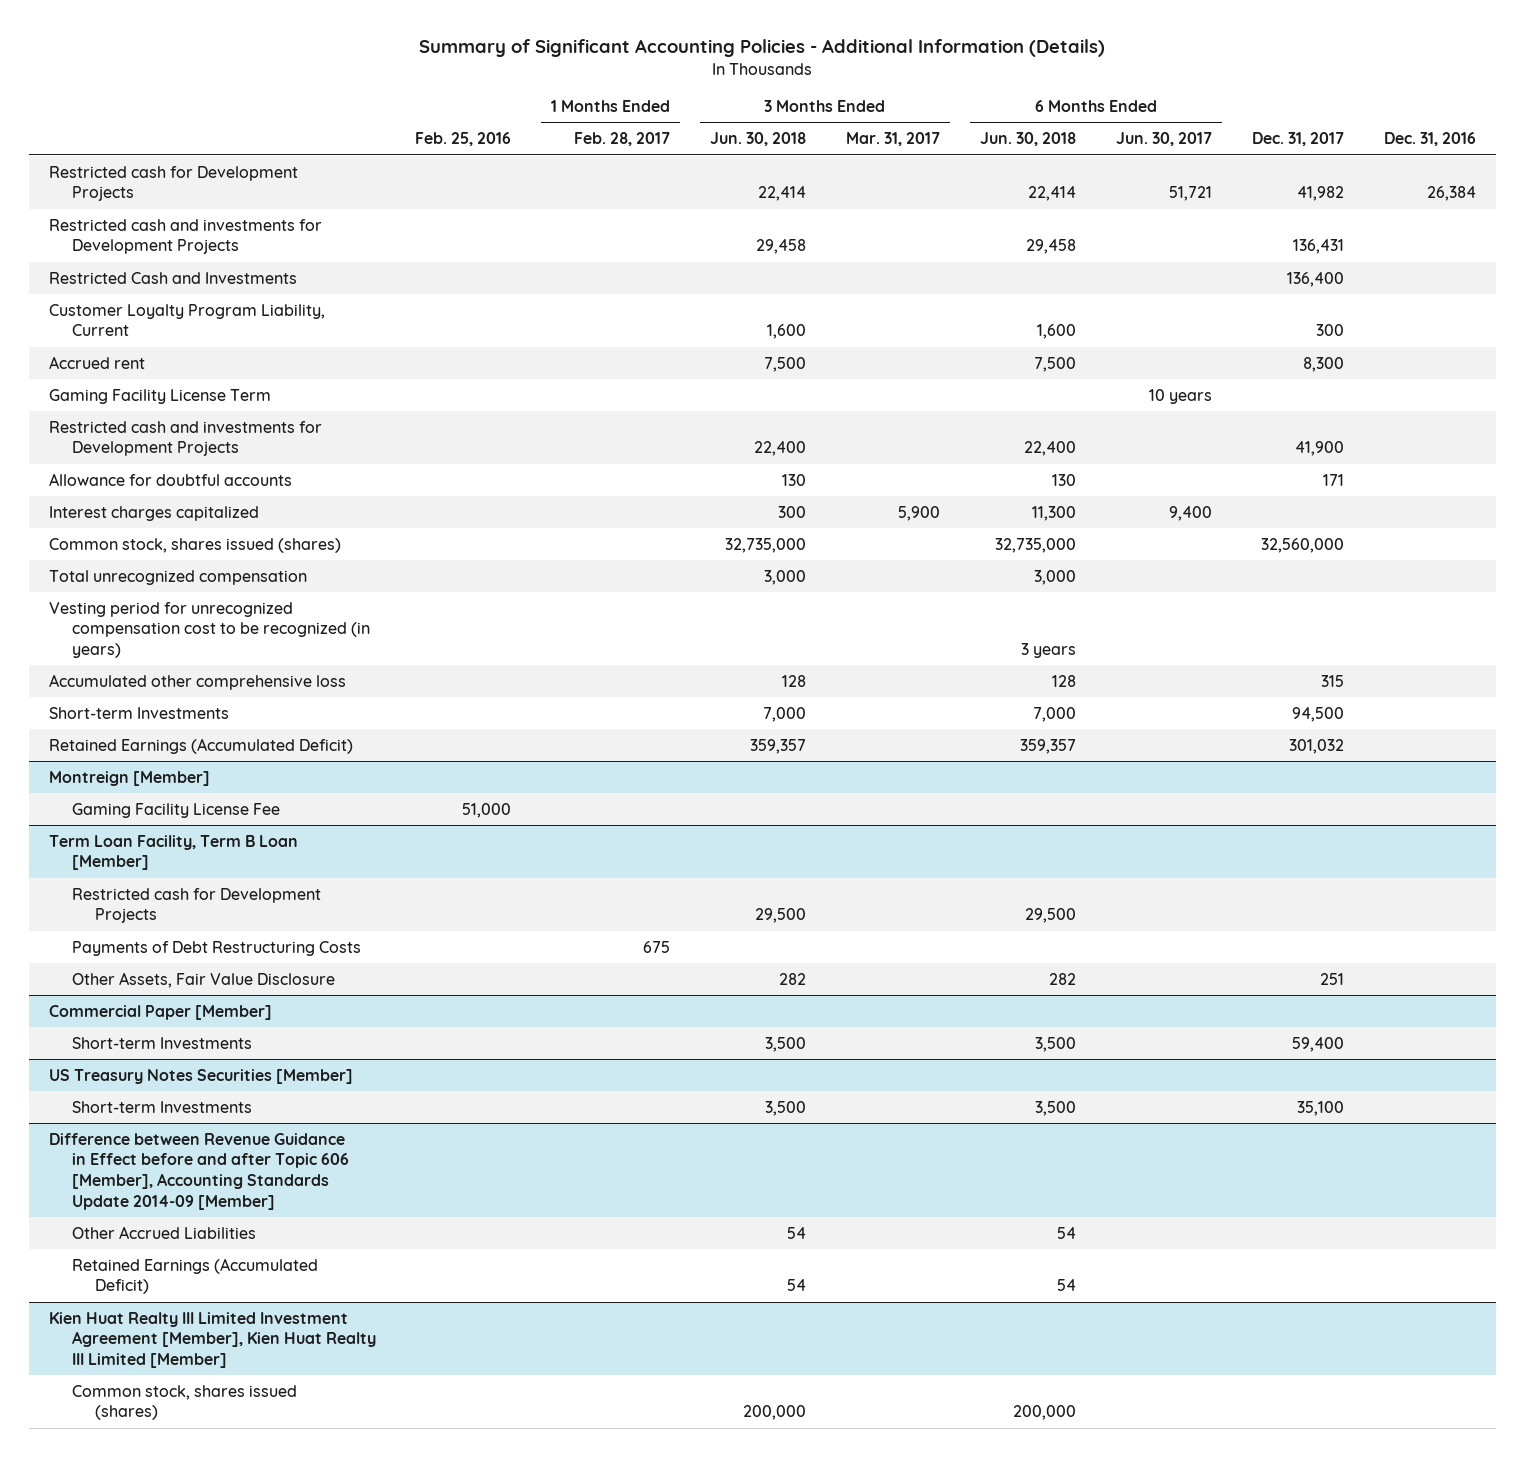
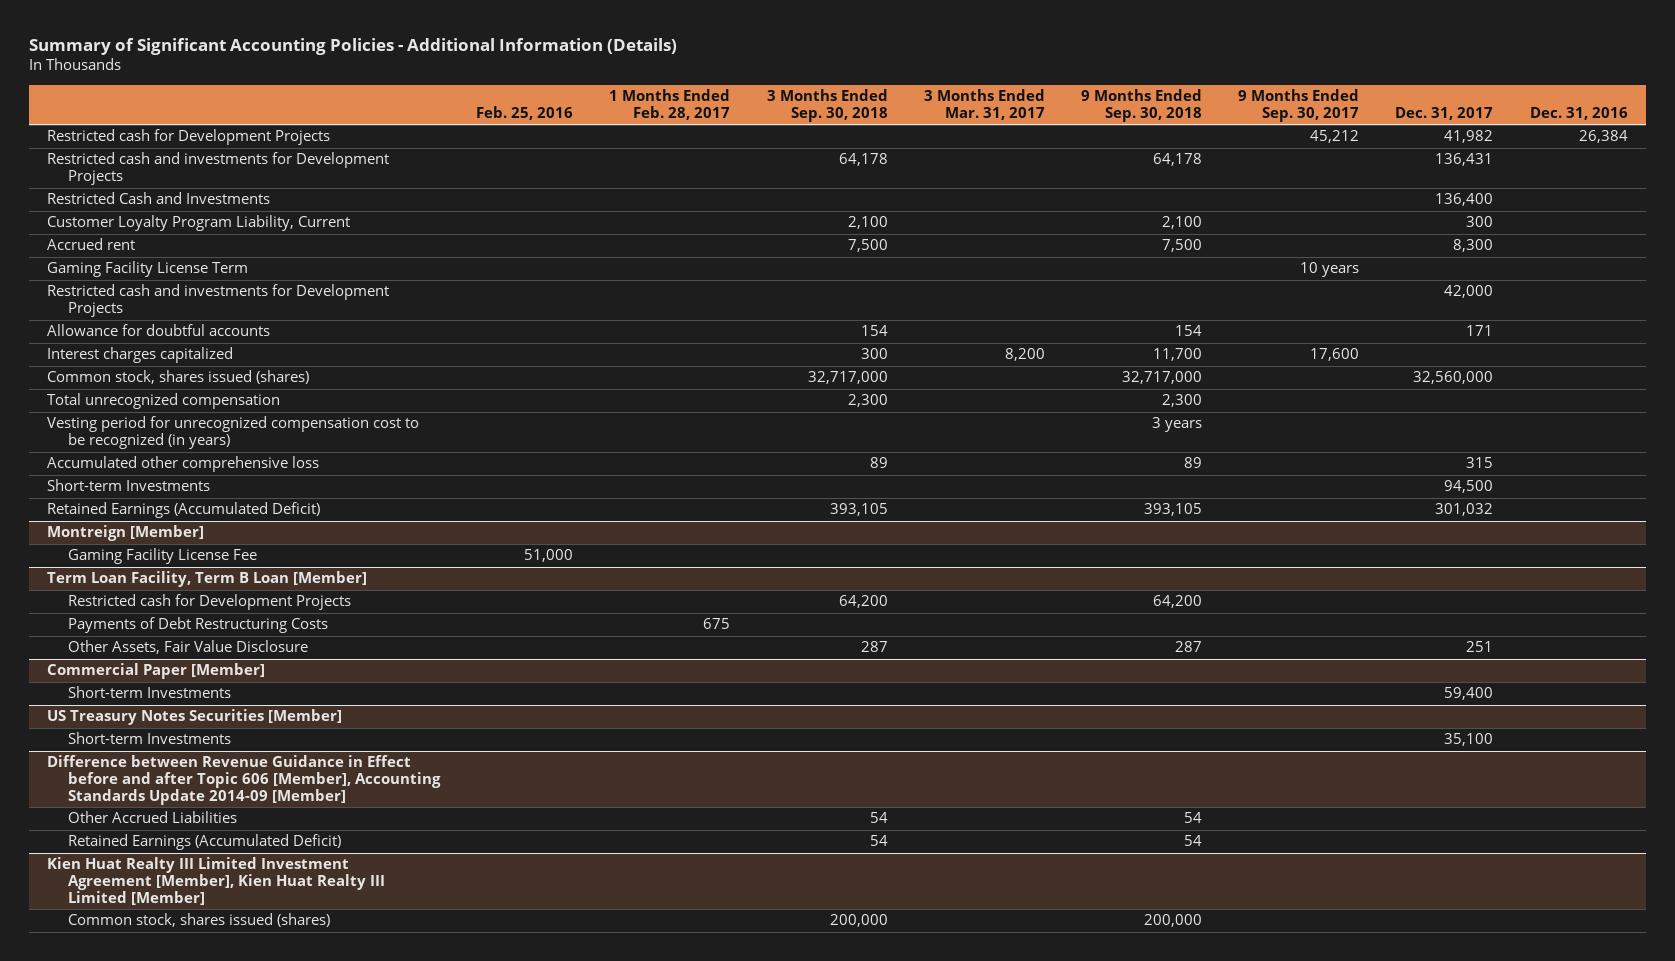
- | Feb. 25, 2016 | 1 Months Ended Feb. 28, 2017 | 3 Months Ended Jun. 30, 2018 | 3 Months Ended Mar. 31, 2017 | 6 Months Ended Jun. 30, 2018 | 6 Months Ended Jun. 30, 2017 | Dec. 31, 2017 | Dec. 31, 2016
+ | Feb. 25, 2016 | 1 Months Ended Feb. 28, 2017 | 3 Months Ended Sep. 30, 2018 | 3 Months Ended Mar. 31, 2017 | 9 Months Ended Sep. 30, 2018 | 9 Months Ended Sep. 30, 2017 | Dec. 31, 2017 | Dec. 31, 2016
- Restricted cash and investments for Development Projects | | | 22,400 | | 22,400 | | 41,900 |
+ Restricted cash and investments for Development Projects | | | | | | | 42,000 |
- Interest charges capitalized | | | 300 | 5,900 | 11,300 | 9,400 | |
+ Interest charges capitalized | | | 300 | 8,200 | 11,700 | 17,600 | |

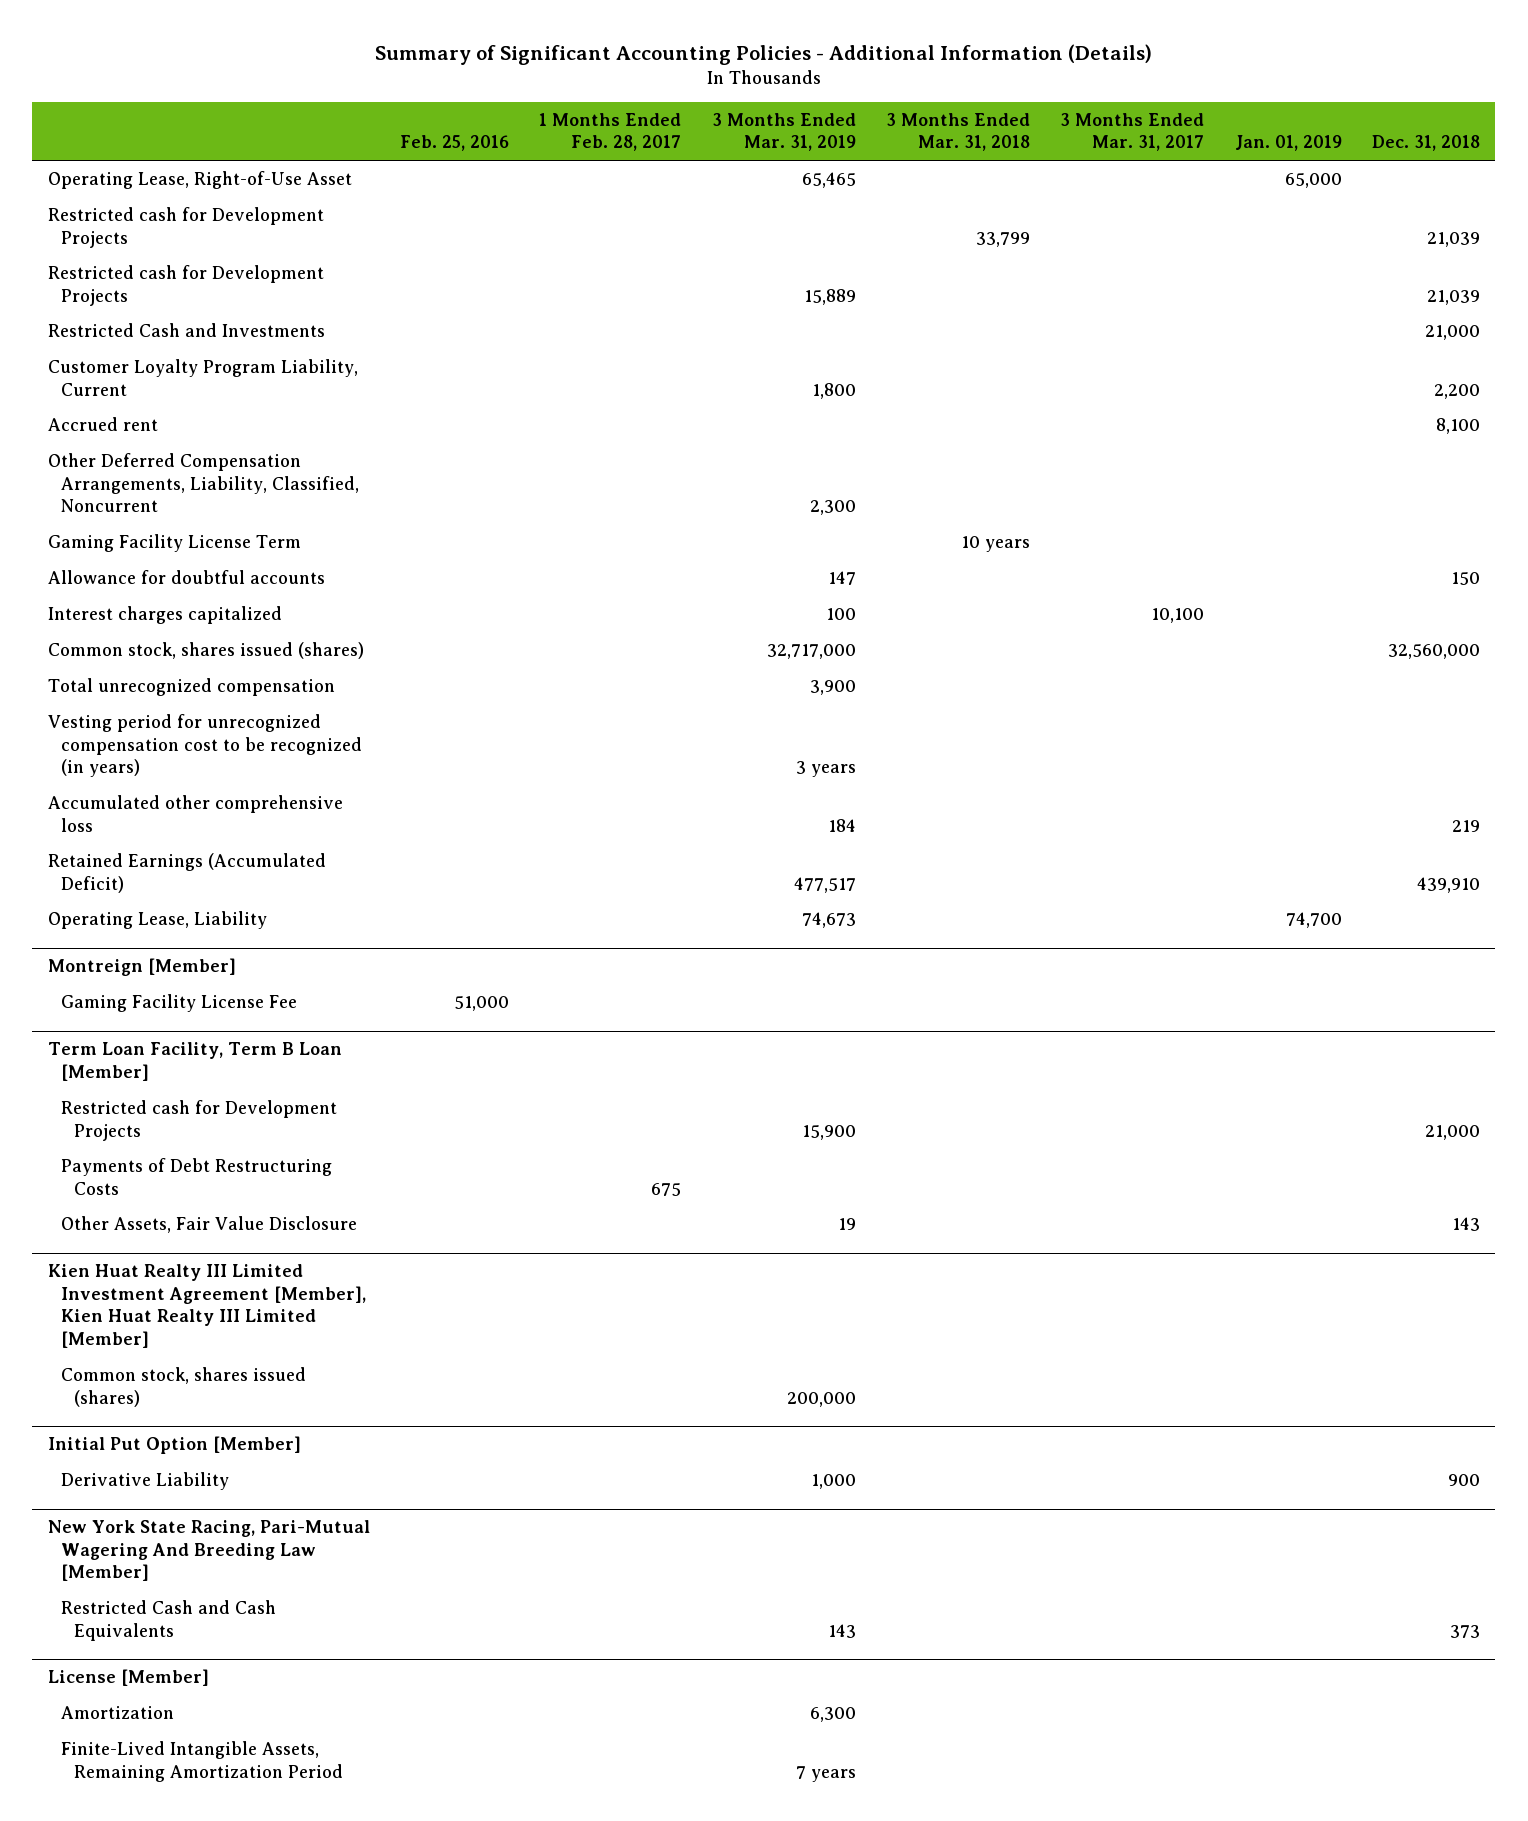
- | Feb. 25, 2016 | 1 Months Ended Feb. 28, 2017 | 3 Months Ended Sep. 30, 2018 | 3 Months Ended Mar. 31, 2017 | 9 Months Ended Sep. 30, 2018 | 9 Months Ended Sep. 30, 2017 | Dec. 31, 2017 | Dec. 31, 2016
+ | Feb. 25, 2016 | 1 Months Ended Feb. 28, 2017 | 3 Months Ended Mar. 31, 2019 | 3 Months Ended Mar. 31, 2018 | 3 Months Ended Mar. 31, 2017 | Jan. 01, 2019 | Dec. 31, 2018
+ Operating Lease, Right-of-Use Asset | | | 65,465 | | | 65,000 |
- Restricted cash and investments for Development Projects | | | 64,178 | | 64,178 | | 136,431 |
+ Restricted cash for Development Projects | | | 15,889 | | | | 21,039
+ Other Deferred Compensation Arrangements, Liability, Classified, Noncurrent | | | 2,300 | | | |
- Restricted cash and investments for Development Projects | | | | | | | 42,000 |
- Interest charges capitalized | | | 300 | 8,200 | 11,700 | 17,600 | |
+ Interest charges capitalized | | | 100 | | 10,100 | |
- Short-term Investments | | | | | | | 94,500 |
+ Operating Lease, Liability | | | 74,673 | | | 74,700 |
- Commercial Paper [Member]
- Short-term Investments | | | | | | | 59,400 |
- US Treasury Notes Securities [Member]
- Short-term Investments | | | | | | | 35,100 |
- Difference between Revenue Guidance in Effect before and after Topic 606 [Member], Accounting Standards Update 2014-09 [Member]
- Other Accrued Liabilities | | | 54 | | 54 | | |
- Retained Earnings (Accumulated Deficit) | | | 54 | | 54 | | |
+ Initial Put Option [Member]
+ Derivative Liability | | | 1,000 | | | | 900
+ New York State Racing, Pari-Mutual Wagering And Breeding Law [Member]
+ Restricted Cash and Cash Equivalents | | | 143 | | | | 373
+ License [Member]
+ Amortization | | | 6,300 | | | |
+ Finite-Lived Intangible Assets, Remaining Amortization Period | | | 7 years | | | |

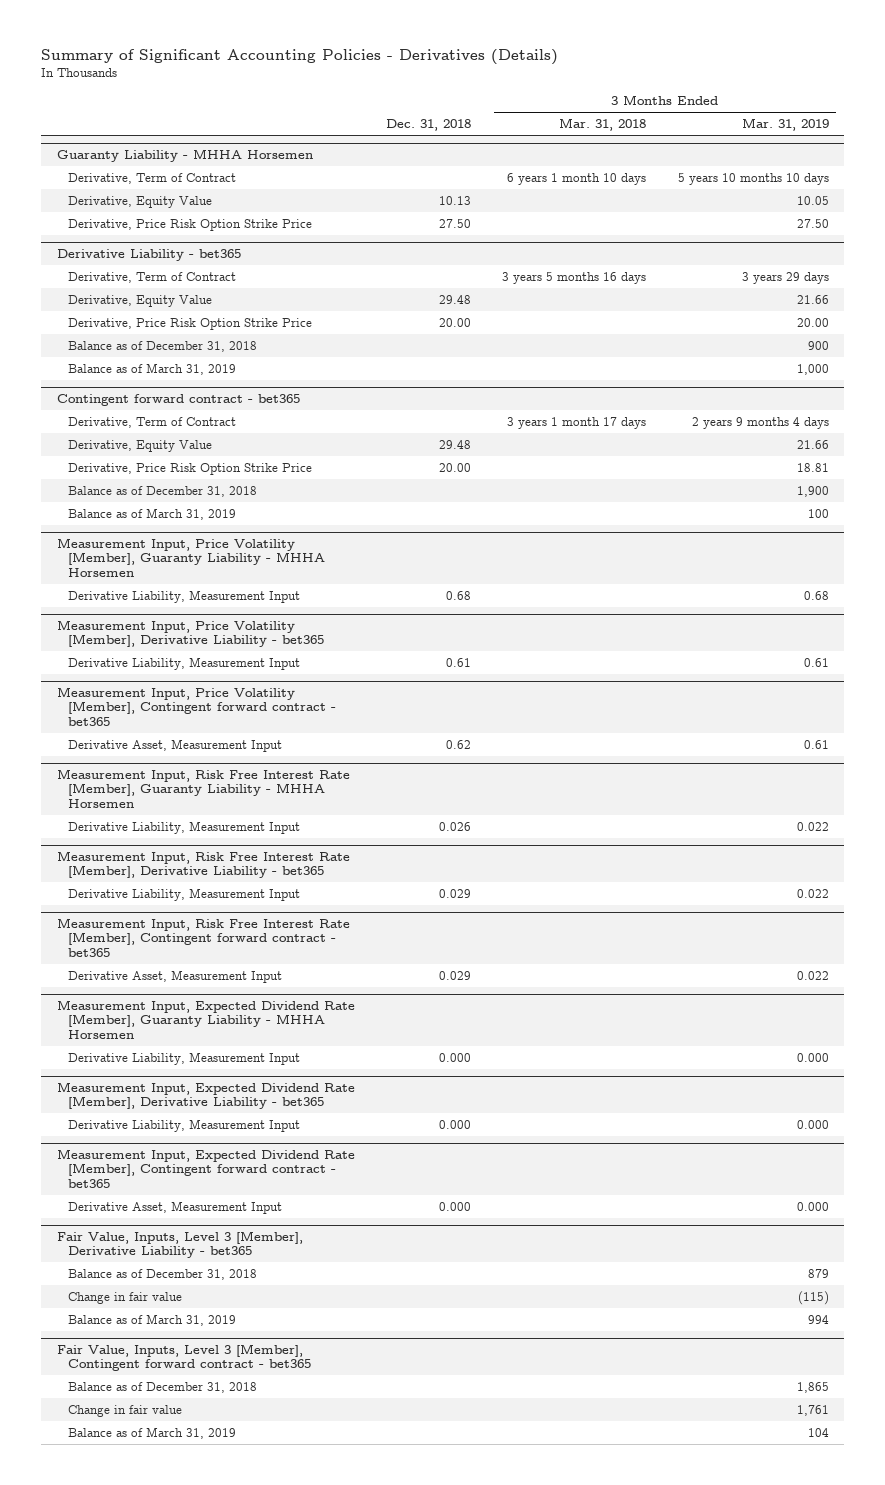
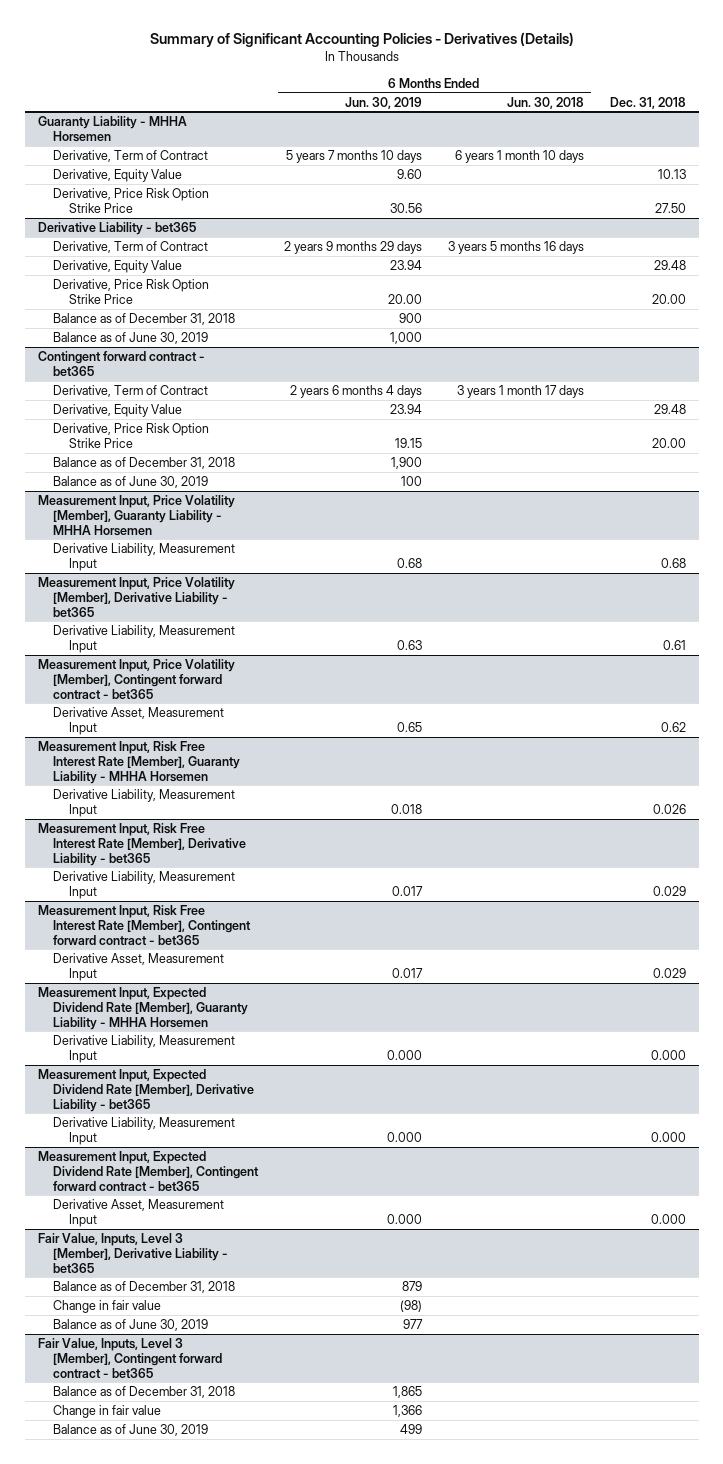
- | Dec. 31, 2018 | 3 Months Ended Mar. 31, 2018 | 3 Months Ended Mar. 31, 2019
+ | 6 Months Ended Jun. 30, 2019 | 6 Months Ended Jun. 30, 2018 | Dec. 31, 2018
@ Derivative Liability - bet365
- Balance as of March 31, 2019 | | | 1,000
+ Balance as of June 30, 2019 | 1,000 | |
@ Contingent forward contract - bet365
- Balance as of March 31, 2019 | | | 100
+ Balance as of June 30, 2019 | 100 | |
@ Fair Value, Inputs, Level 3 [Member], Derivative Liability - bet365
- Balance as of March 31, 2019 | | | 994
+ Balance as of June 30, 2019 | 977 | |
@ Fair Value, Inputs, Level 3 [Member], Contingent forward contract - bet365
- Balance as of March 31, 2019 | | | 104
+ Balance as of June 30, 2019 | 499 | |

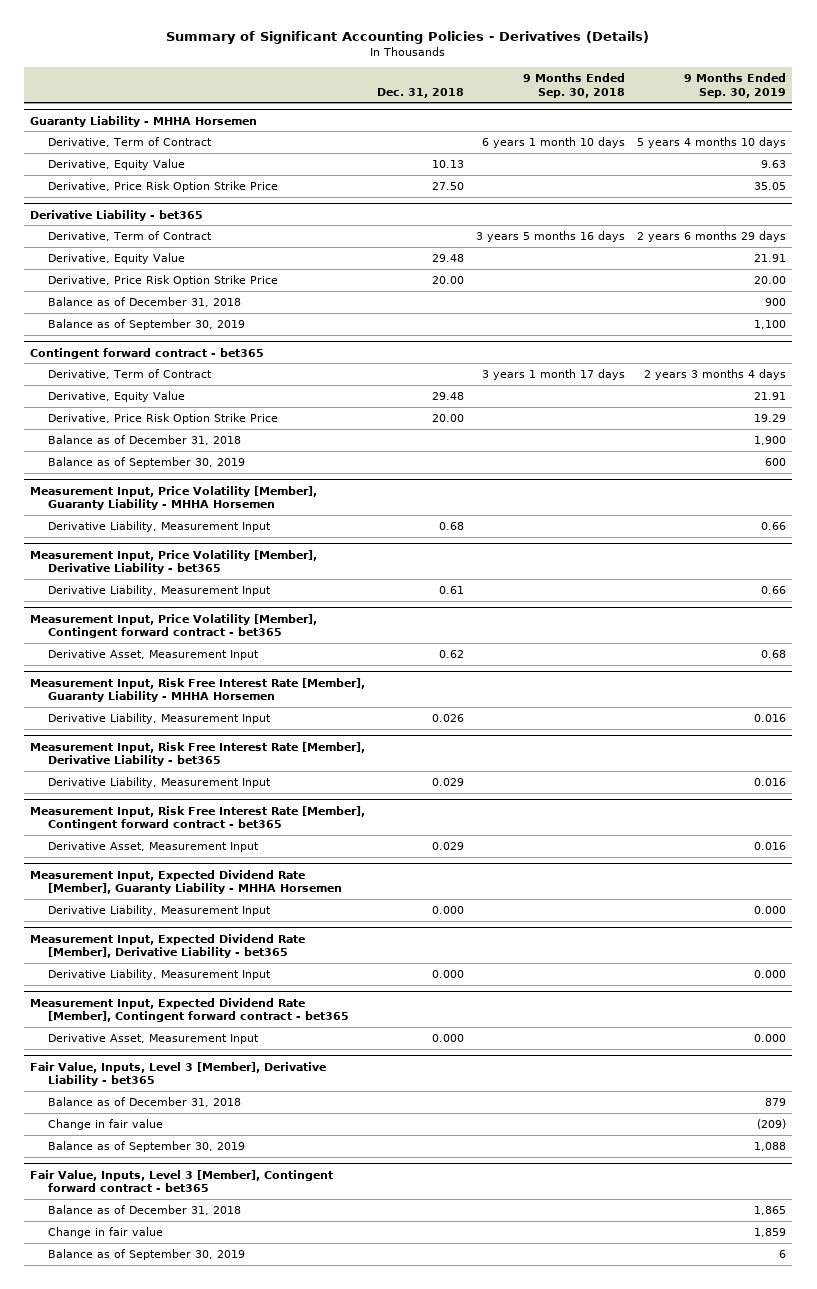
- | 6 Months Ended Jun. 30, 2019 | 6 Months Ended Jun. 30, 2018 | Dec. 31, 2018
+ | Dec. 31, 2018 | 9 Months Ended Sep. 30, 2018 | 9 Months Ended Sep. 30, 2019
@ Derivative Liability - bet365
- Balance as of June 30, 2019 | 1,000 | |
+ Balance as of September 30, 2019 | | | 1,100
@ Contingent forward contract - bet365
- Balance as of June 30, 2019 | 100 | |
+ Balance as of September 30, 2019 | | | 600
@ Fair Value, Inputs, Level 3 [Member], Derivative Liability - bet365
- Balance as of June 30, 2019 | 977 | |
+ Balance as of September 30, 2019 | | | 1,088
@ Fair Value, Inputs, Level 3 [Member], Contingent forward contract - bet365
- Balance as of June 30, 2019 | 499 | |
+ Balance as of September 30, 2019 | | | 6

